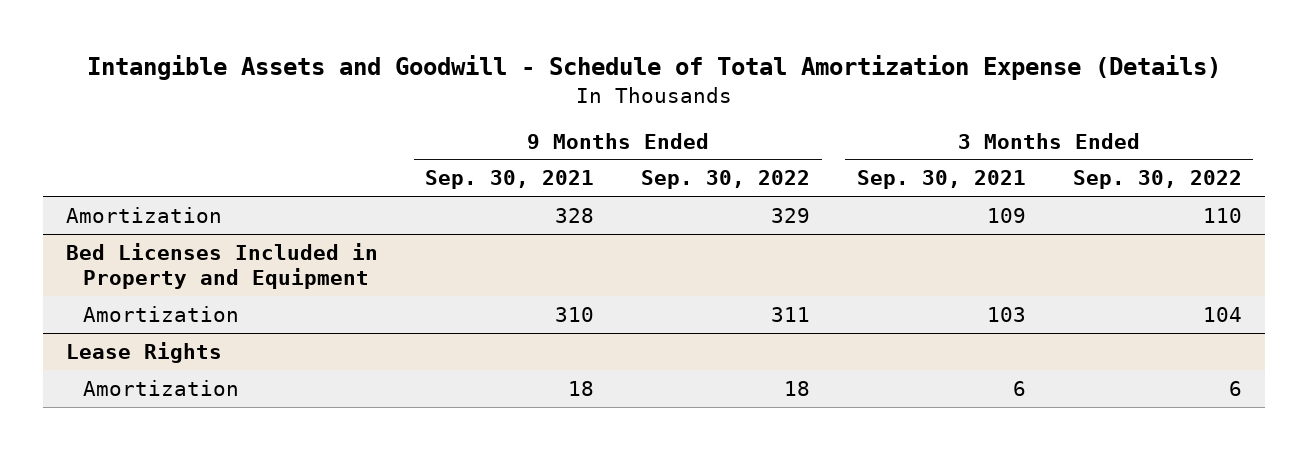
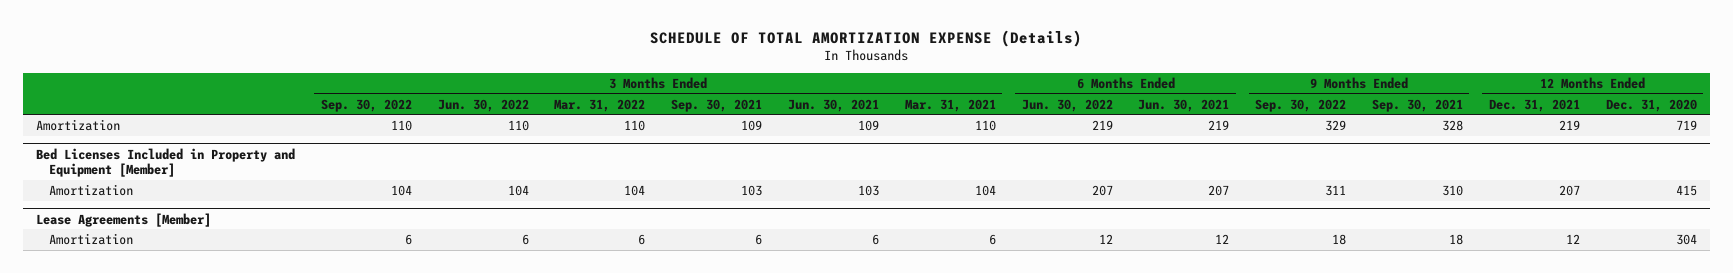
- Intangible Assets and Goodwill - Schedule of Total Amortization Expense (Details)
+ SCHEDULE OF TOTAL AMORTIZATION EXPENSE (Details)
- | 9 Months Ended Sep. 30, 2021 | 9 Months Ended Sep. 30, 2022 | 3 Months Ended Sep. 30, 2021 | 3 Months Ended Sep. 30, 2022
+ | 3 Months Ended Sep. 30, 2022 | 3 Months Ended Jun. 30, 2022 | 3 Months Ended Mar. 31, 2022 | 3 Months Ended Sep. 30, 2021 | 3 Months Ended Jun. 30, 2021 | 3 Months Ended Mar. 31, 2021 | 6 Months Ended Jun. 30, 2022 | 6 Months Ended Jun. 30, 2021 | 9 Months Ended Sep. 30, 2022 | 9 Months Ended Sep. 30, 2021 | 12 Months Ended Dec. 31, 2021 | 12 Months Ended Dec. 31, 2020
- Bed Licenses Included in Property and Equipment
+ Bed Licenses Included in Property and Equipment [Member]
- Lease Rights
+ Lease Agreements [Member]

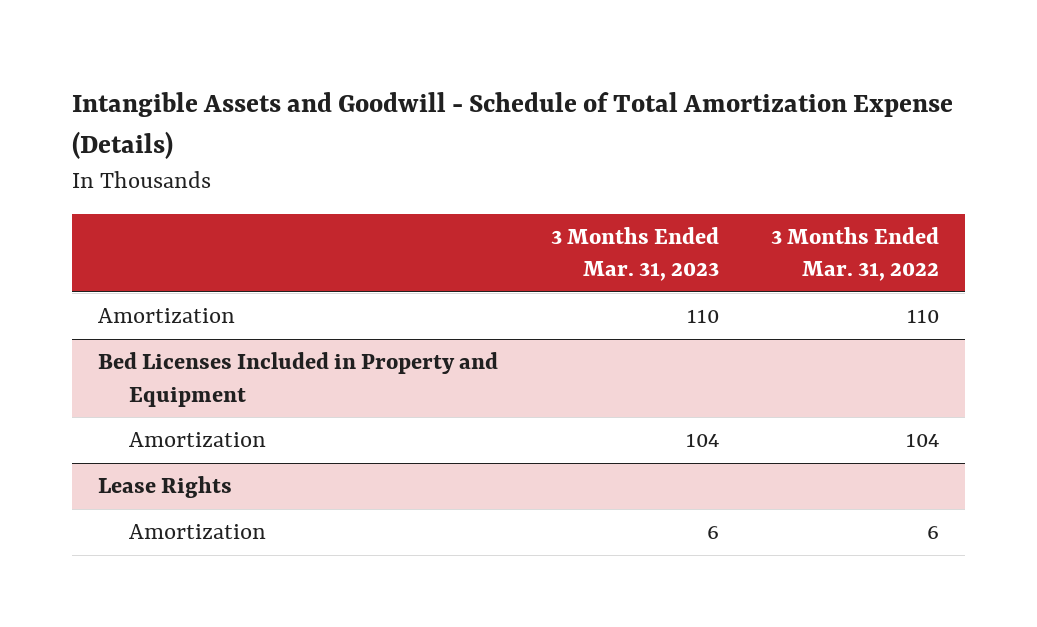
- SCHEDULE OF TOTAL AMORTIZATION EXPENSE (Details)
+ Intangible Assets and Goodwill - Schedule of Total Amortization Expense (Details)
- | 3 Months Ended Sep. 30, 2022 | 3 Months Ended Jun. 30, 2022 | 3 Months Ended Mar. 31, 2022 | 3 Months Ended Sep. 30, 2021 | 3 Months Ended Jun. 30, 2021 | 3 Months Ended Mar. 31, 2021 | 6 Months Ended Jun. 30, 2022 | 6 Months Ended Jun. 30, 2021 | 9 Months Ended Sep. 30, 2022 | 9 Months Ended Sep. 30, 2021 | 12 Months Ended Dec. 31, 2021 | 12 Months Ended Dec. 31, 2020
+ | 3 Months Ended Mar. 31, 2023 | 3 Months Ended Mar. 31, 2022
- Bed Licenses Included in Property and Equipment [Member]
+ Bed Licenses Included in Property and Equipment
- Lease Agreements [Member]
+ Lease Rights

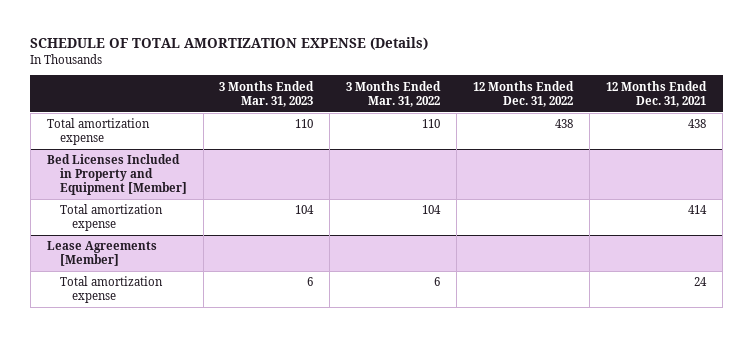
- Intangible Assets and Goodwill - Schedule of Total Amortization Expense (Details)
+ SCHEDULE OF TOTAL AMORTIZATION EXPENSE (Details)
- | 3 Months Ended Mar. 31, 2023 | 3 Months Ended Mar. 31, 2022
+ | 3 Months Ended Mar. 31, 2023 | 3 Months Ended Mar. 31, 2022 | 12 Months Ended Dec. 31, 2022 | 12 Months Ended Dec. 31, 2021
- Amortization | 110 | 110
- Bed Licenses Included in Property and Equipment
- Amortization | 104 | 104
- Lease Rights
- Amortization | 6 | 6
+ Total amortization expense | 110 | 110 | 438 | 438
+ Bed Licenses Included in Property and Equipment [Member]
+ Total amortization expense | 104 | 104 | | 414
+ Lease Agreements [Member]
+ Total amortization expense | 6 | 6 | | 24

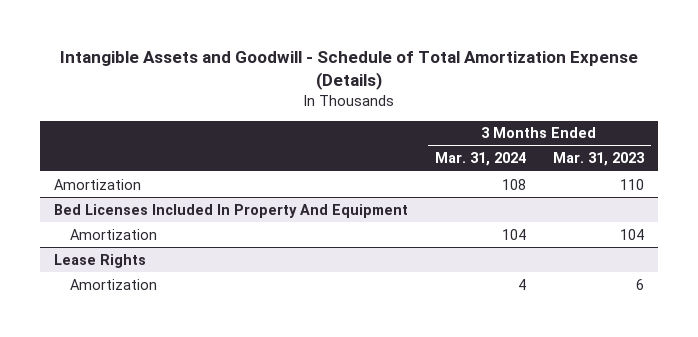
- SCHEDULE OF TOTAL AMORTIZATION EXPENSE (Details)
+ Intangible Assets and Goodwill - Schedule of Total Amortization Expense (Details)
- | 3 Months Ended Mar. 31, 2023 | 3 Months Ended Mar. 31, 2022 | 12 Months Ended Dec. 31, 2022 | 12 Months Ended Dec. 31, 2021
+ | 3 Months Ended Mar. 31, 2024 | 3 Months Ended Mar. 31, 2023
- Total amortization expense | 110 | 110 | 438 | 438
- Bed Licenses Included in Property and Equipment [Member]
- Total amortization expense | 104 | 104 | | 414
- Lease Agreements [Member]
- Total amortization expense | 6 | 6 | | 24
+ Amortization | 108 | 110
+ Bed Licenses Included In Property And Equipment
+ Amortization | 104 | 104
+ Lease Rights
+ Amortization | 4 | 6

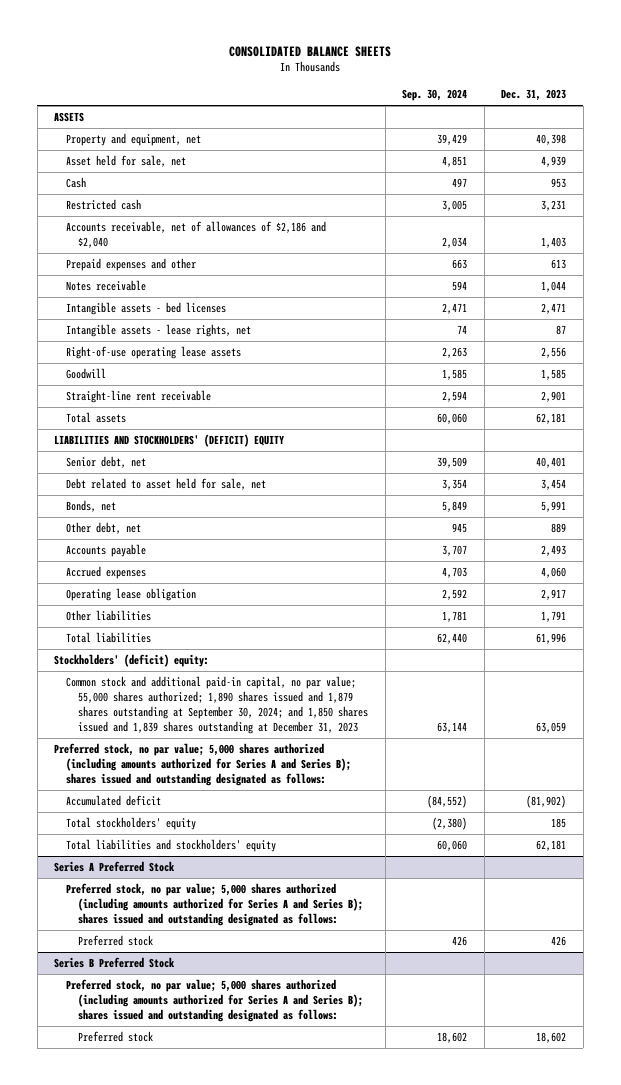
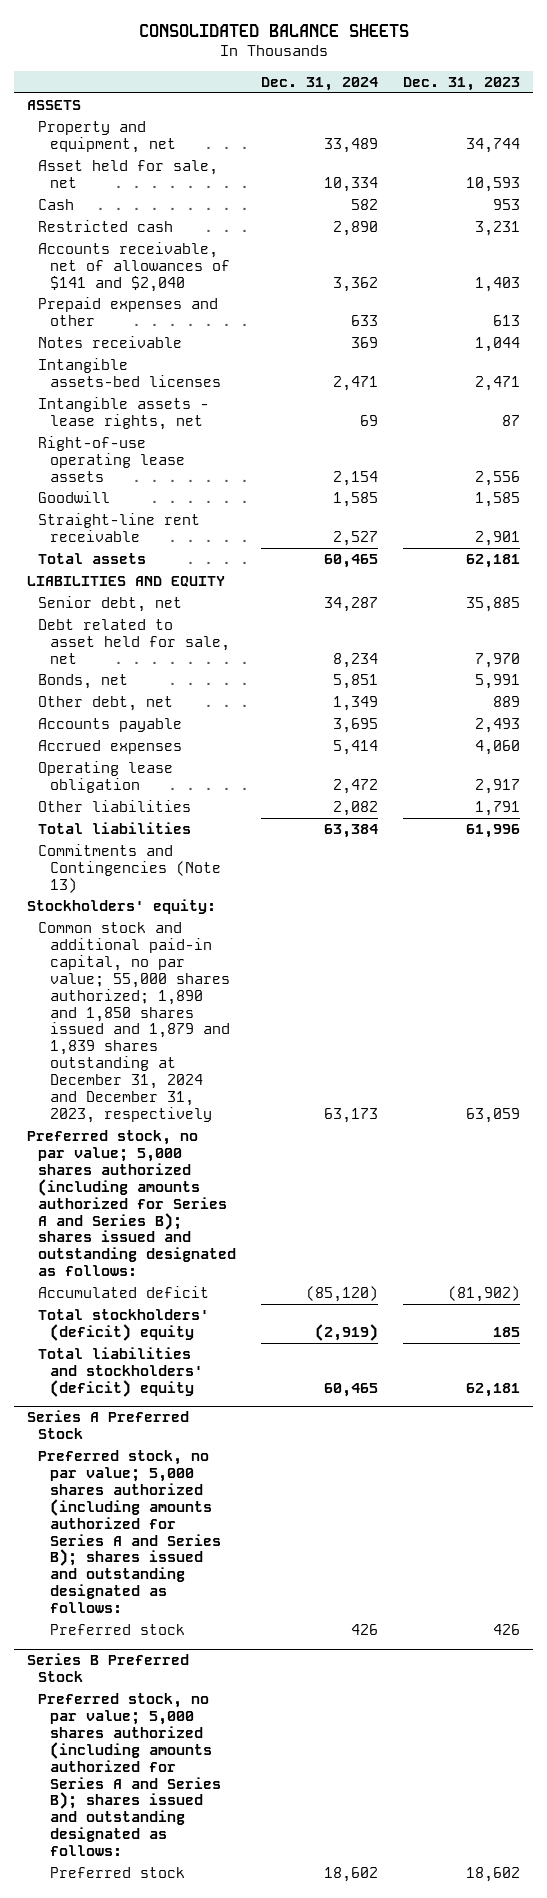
- | Sep. 30, 2024 | Dec. 31, 2023
+ | Dec. 31, 2024 | Dec. 31, 2023
- Property and equipment, net | 39,429 | 40,398
- Asset held for sale, net | 4,851 | 4,939
+ Property and equipment, net | 33,489 | 34,744
+ Asset held for sale, net | 10,334 | 10,593
- Accounts receivable, net of allowances of $2,186 and $2,040 | 2,034 | 1,403
+ Accounts receivable, net of allowances of $141 and $2,040 | 3,362 | 1,403
- Intangible assets - bed licenses | 2,471 | 2,471
+ Intangible assets-bed licenses | 2,471 | 2,471
- LIABILITIES AND STOCKHOLDERS' (DEFICIT) EQUITY
- Senior debt, net | 39,509 | 40,401
- Debt related to asset held for sale, net | 3,354 | 3,454
+ LIABILITIES AND EQUITY
+ Senior debt, net | 34,287 | 35,885
+ Debt related to asset held for sale, net | 8,234 | 7,970
- Stockholders' (deficit) equity:
- Common stock and additional paid-in capital, no par value; 55,000 shares authorized; 1,890 shares issued and 1,879 shares outstanding at September 30, 2024; and 1,850 shares issued and 1,839 shares outstanding at December 31, 2023 | 63,144 | 63,059
+ Commitments and Contingencies (Note 13)
+ Stockholders' equity:
+ Common stock and additional paid-in capital, no par value; 55,000 shares authorized; 1,890 and 1,850 shares issued and 1,879 and 1,839 shares outstanding at December 31, 2024 and December 31, 2023, respectively | 63,173 | 63,059
- Total stockholders' equity | (2,380) | 185
- Total liabilities and stockholders' equity | 60,060 | 62,181
+ Total stockholders' (deficit) equity | (2,919) | 185
+ Total liabilities and stockholders' (deficit) equity | 60,465 | 62,181

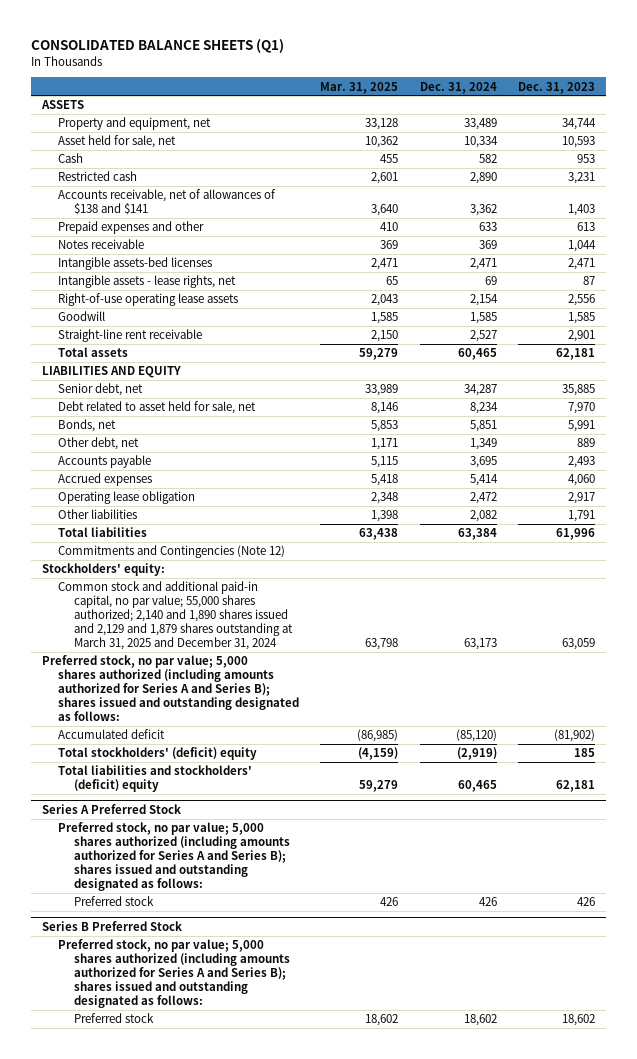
- CONSOLIDATED BALANCE SHEETS
+ CONSOLIDATED BALANCE SHEETS (Q1)
- | Dec. 31, 2024 | Dec. 31, 2023
+ | Mar. 31, 2025 | Dec. 31, 2024 | Dec. 31, 2023
- Accounts receivable, net of allowances of $141 and $2,040 | 3,362 | 1,403
+ Accounts receivable, net of allowances of $138 and $141 | 3,640 | 3,362 | 1,403
- Commitments and Contingencies (Note 13)
+ Commitments and Contingencies (Note 12)
- Common stock and additional paid-in capital, no par value; 55,000 shares authorized; 1,890 and 1,850 shares issued and 1,879 and 1,839 shares outstanding at December 31, 2024 and December 31, 2023, respectively | 63,173 | 63,059
+ Common stock and additional paid-in capital, no par value; 55,000 shares authorized; 2,140 and 1,890 shares issued and 2,129 and 1,879 shares outstanding at March 31, 2025 and December 31, 2024 | 63,798 | 63,173 | 63,059

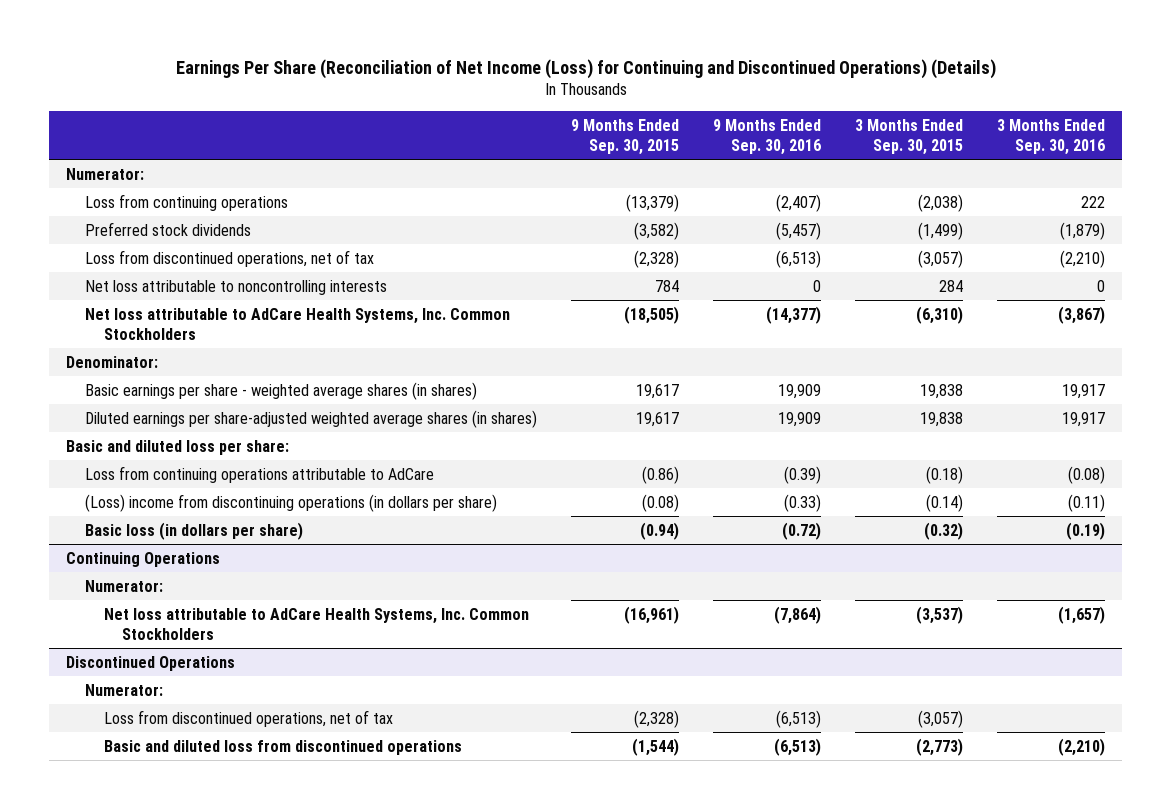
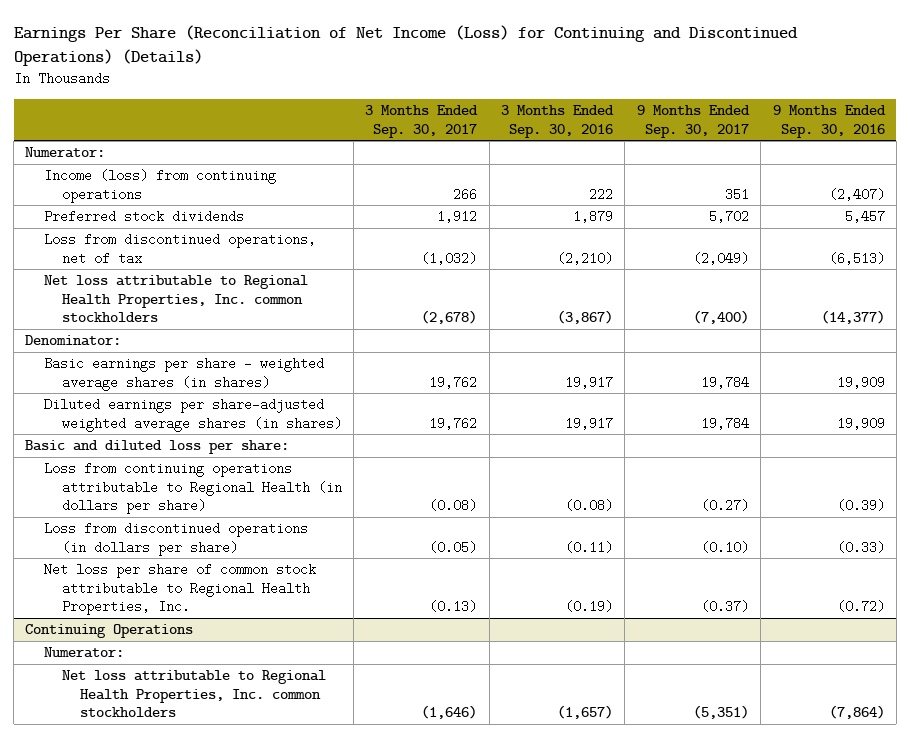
- | 9 Months Ended Sep. 30, 2015 | 9 Months Ended Sep. 30, 2016 | 3 Months Ended Sep. 30, 2015 | 3 Months Ended Sep. 30, 2016
+ | 3 Months Ended Sep. 30, 2017 | 3 Months Ended Sep. 30, 2016 | 9 Months Ended Sep. 30, 2017 | 9 Months Ended Sep. 30, 2016
- Loss from continuing operations | (13,379) | (2,407) | (2,038) | 222
- Preferred stock dividends | (3,582) | (5,457) | (1,499) | (1,879)
+ Income (loss) from continuing operations | 266 | 222 | 351 | (2,407)
+ Preferred stock dividends | 1,912 | 1,879 | 5,702 | 5,457
- Net loss attributable to noncontrolling interests | 784 | 0 | 284 | 0
- Net loss attributable to AdCare Health Systems, Inc. Common Stockholders | (18,505) | (14,377) | (6,310) | (3,867)
+ Net loss attributable to Regional Health Properties, Inc. common stockholders | (2,678) | (3,867) | (7,400) | (14,377)
- Loss from continuing operations attributable to AdCare | (0.86) | (0.39) | (0.18) | (0.08)
- (Loss) income from discontinuing operations (in dollars per share) | (0.08) | (0.33) | (0.14) | (0.11)
- Basic loss (in dollars per share) | (0.94) | (0.72) | (0.32) | (0.19)
+ Loss from continuing operations attributable to Regional Health (in dollars per share) | (0.08) | (0.08) | (0.27) | (0.39)
+ Loss from discontinued operations (in dollars per share) | (0.05) | (0.11) | (0.10) | (0.33)
+ Net loss per share of common stock attributable to Regional Health Properties, Inc. | (0.13) | (0.19) | (0.37) | (0.72)
@ Continuing Operations
- Net loss attributable to AdCare Health Systems, Inc. Common Stockholders | (16,961) | (7,864) | (3,537) | (1,657)
- Discontinued Operations
- Numerator:
- Loss from discontinued operations, net of tax | (2,328) | (6,513) | (3,057) |
- Basic and diluted loss from discontinued operations | (1,544) | (6,513) | (2,773) | (2,210)
@ Continuing Operations
+ Net loss attributable to Regional Health Properties, Inc. common stockholders | (1,646) | (1,657) | (5,351) | (7,864)

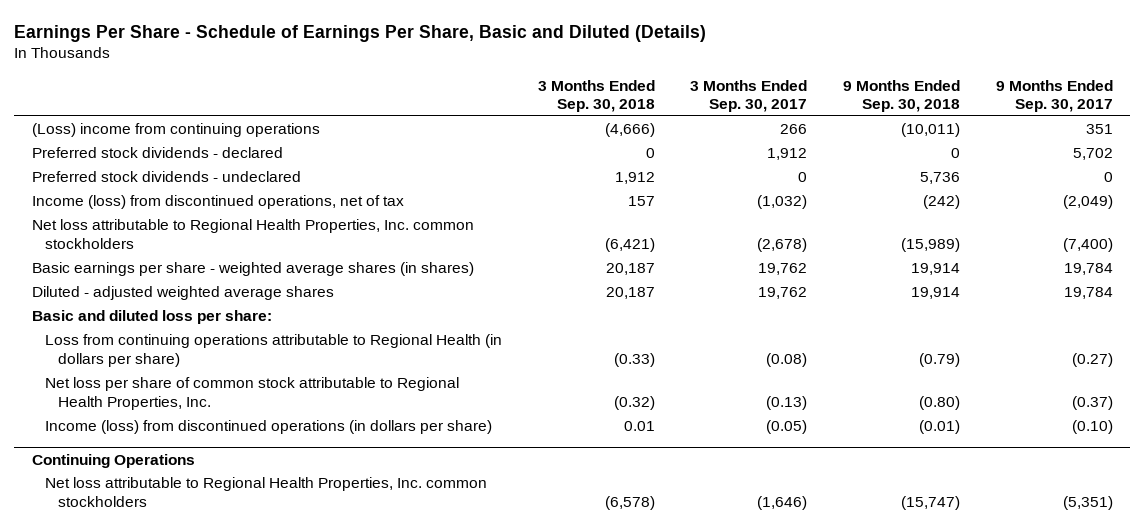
- Earnings Per Share (Reconciliation of Net Income (Loss) for Continuing and Discontinued Operations) (Details)
+ Earnings Per Share - Schedule of Earnings Per Share, Basic and Diluted (Details)
- | 3 Months Ended Sep. 30, 2017 | 3 Months Ended Sep. 30, 2016 | 9 Months Ended Sep. 30, 2017 | 9 Months Ended Sep. 30, 2016
+ | 3 Months Ended Sep. 30, 2018 | 3 Months Ended Sep. 30, 2017 | 9 Months Ended Sep. 30, 2018 | 9 Months Ended Sep. 30, 2017
- Numerator:
- Income (loss) from continuing operations | 266 | 222 | 351 | (2,407)
- Preferred stock dividends | 1,912 | 1,879 | 5,702 | 5,457
- Loss from discontinued operations, net of tax | (1,032) | (2,210) | (2,049) | (6,513)
+ (Loss) income from continuing operations | (4,666) | 266 | (10,011) | 351
+ Preferred stock dividends - declared | 0 | 1,912 | 0 | 5,702
+ Preferred stock dividends - undeclared | 1,912 | 0 | 5,736 | 0
+ Income (loss) from discontinued operations, net of tax | 157 | (1,032) | (242) | (2,049)
- Denominator:
- Diluted earnings per share-adjusted weighted average shares (in shares) | 19,762 | 19,917 | 19,784 | 19,909
+ Diluted - adjusted weighted average shares | 20,187 | 19,762 | 19,914 | 19,784
- Loss from discontinued operations (in dollars per share) | (0.05) | (0.11) | (0.10) | (0.33)
+ Income (loss) from discontinued operations (in dollars per share) | 0.01 | (0.05) | (0.01) | (0.10)
@ Continuing Operations
- Numerator:

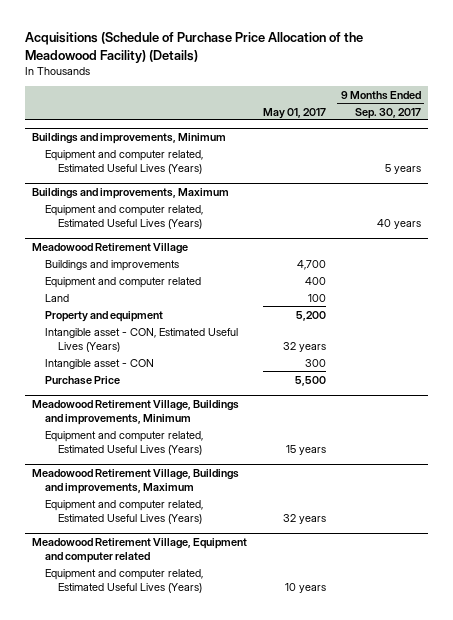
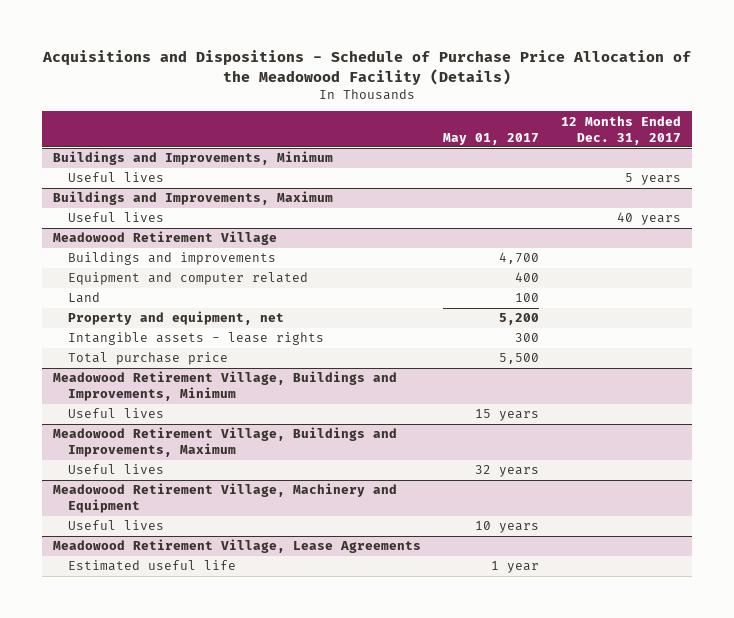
- Acquisitions (Schedule of Purchase Price Allocation of the Meadowood Facility) (Details)
+ Acquisitions and Dispositions - Schedule of Purchase Price Allocation of the Meadowood Facility (Details)
- | May 01, 2017 | 9 Months Ended Sep. 30, 2017
+ | May 01, 2017 | 12 Months Ended Dec. 31, 2017
- Buildings and improvements, Minimum
- Equipment and computer related, Estimated Useful Lives (Years) | | 5 years
- Buildings and improvements, Maximum
- Equipment and computer related, Estimated Useful Lives (Years) | | 40 years
+ Buildings and Improvements, Minimum
+ Useful lives | | 5 years
+ Buildings and Improvements, Maximum
+ Useful lives | | 40 years
@ Meadowood Retirement Village
- Property and equipment | 5,200 |
- Intangible asset - CON, Estimated Useful Lives (Years) | 32 years |
- Intangible asset - CON | 300 |
- Purchase Price | 5,500 |
- Meadowood Retirement Village, Buildings and improvements, Minimum
- Equipment and computer related, Estimated Useful Lives (Years) | 15 years |
- Meadowood Retirement Village, Buildings and improvements, Maximum
- Equipment and computer related, Estimated Useful Lives (Years) | 32 years |
- Meadowood Retirement Village, Equipment and computer related
- Equipment and computer related, Estimated Useful Lives (Years) | 10 years |
@ Meadowood Retirement Village
+ Property and equipment, net | 5,200 |
+ Intangible assets - lease rights | 300 |
+ Total purchase price | 5,500 |
+ Meadowood Retirement Village, Buildings and Improvements, Minimum
+ Useful lives | 15 years |
+ Meadowood Retirement Village, Buildings and Improvements, Maximum
+ Useful lives | 32 years |
+ Meadowood Retirement Village, Machinery and Equipment
+ Useful lives | 10 years |
+ Meadowood Retirement Village, Lease Agreements
+ Estimated useful life | 1 year |

